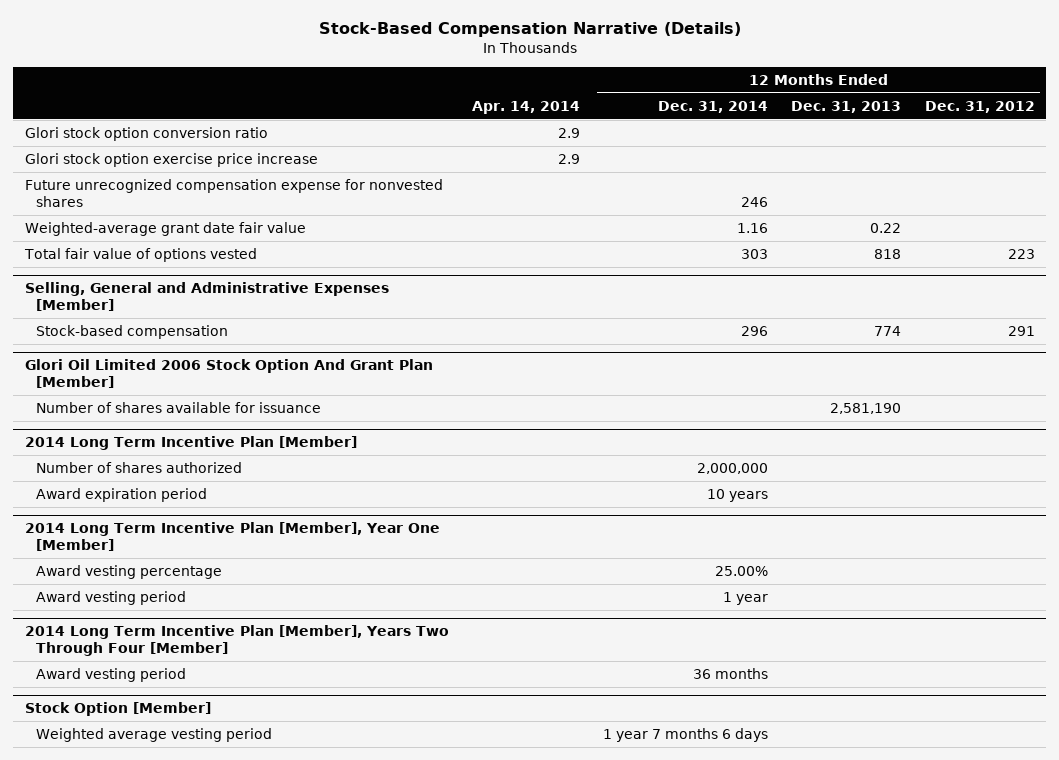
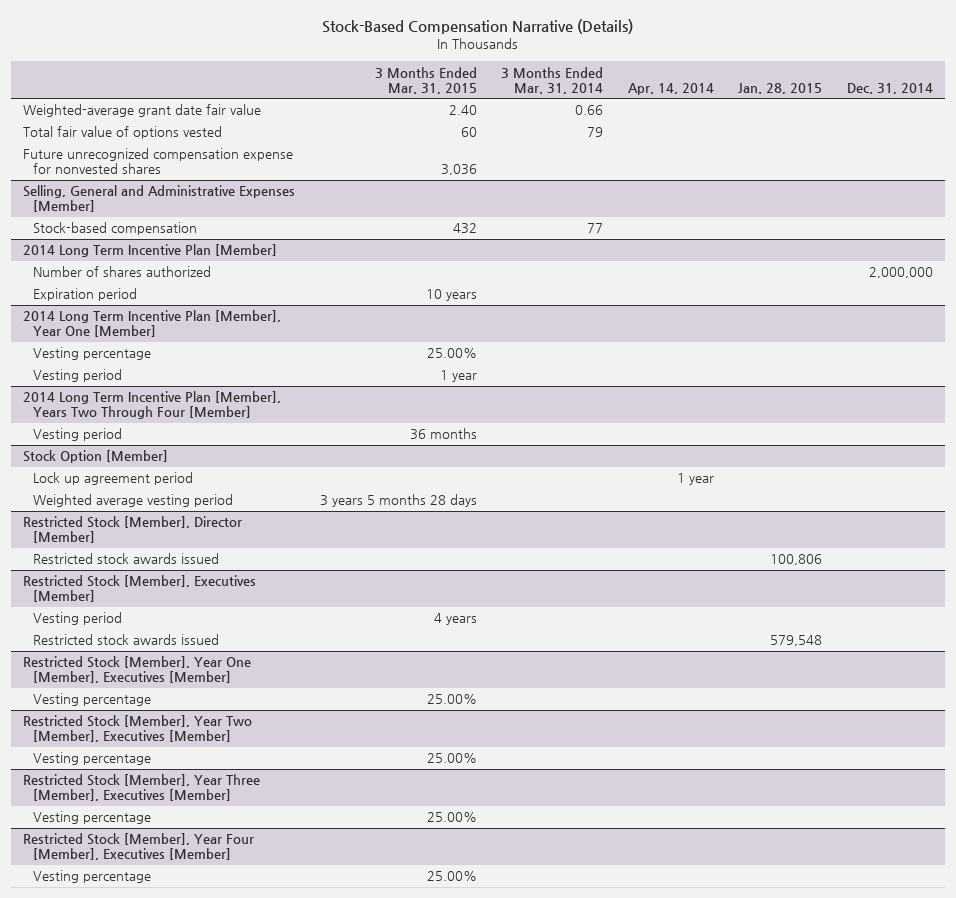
- | Apr. 14, 2014 | 12 Months Ended Dec. 31, 2014 | 12 Months Ended Dec. 31, 2013 | 12 Months Ended Dec. 31, 2012
+ | 3 Months Ended Mar. 31, 2015 | 3 Months Ended Mar. 31, 2014 | Apr. 14, 2014 | Jan. 28, 2015 | Dec. 31, 2014
- Glori stock option conversion ratio | 2.9 | | |
- Glori stock option exercise price increase | 2.9 | | |
moved down: Future unrecognized compensation expense for nonvested shares | 3,036 | | | |
- Glori Oil Limited 2006 Stock Option And Grant Plan [Member]
- Number of shares available for issuance | | | 2,581,190 |
@ 2014 Long Term Incentive Plan [Member]
- Award expiration period | | 10 years | |
+ Expiration period | 10 years | | | |
@ 2014 Long Term Incentive Plan [Member], Year One [Member]
- Award vesting percentage | | 25.00% | |
- Award vesting period | | 1 year | |
+ Vesting percentage | 25.00% | | | |
+ Vesting period | 1 year | | | |
@ 2014 Long Term Incentive Plan [Member], Years Two Through Four [Member]
- Award vesting period | | 36 months | |
+ Vesting period | 36 months | | | |
@ Stock Option [Member]
+ Lock up agreement period | | | 1 year | |
+ Restricted Stock [Member], Director [Member]
+ Restricted stock awards issued | | | | 100,806 |
+ Restricted Stock [Member], Executives [Member]
+ Vesting period | 4 years | | | |
+ Restricted stock awards issued | | | | 579,548 |
+ Restricted Stock [Member], Year One [Member], Executives [Member]
+ Vesting percentage | 25.00% | | | |
+ Restricted Stock [Member], Year Two [Member], Executives [Member]
+ Vesting percentage | 25.00% | | | |
+ Restricted Stock [Member], Year Three [Member], Executives [Member]
+ Vesting percentage | 25.00% | | | |
+ Restricted Stock [Member], Year Four [Member], Executives [Member]
+ Vesting percentage | 25.00% | | | |

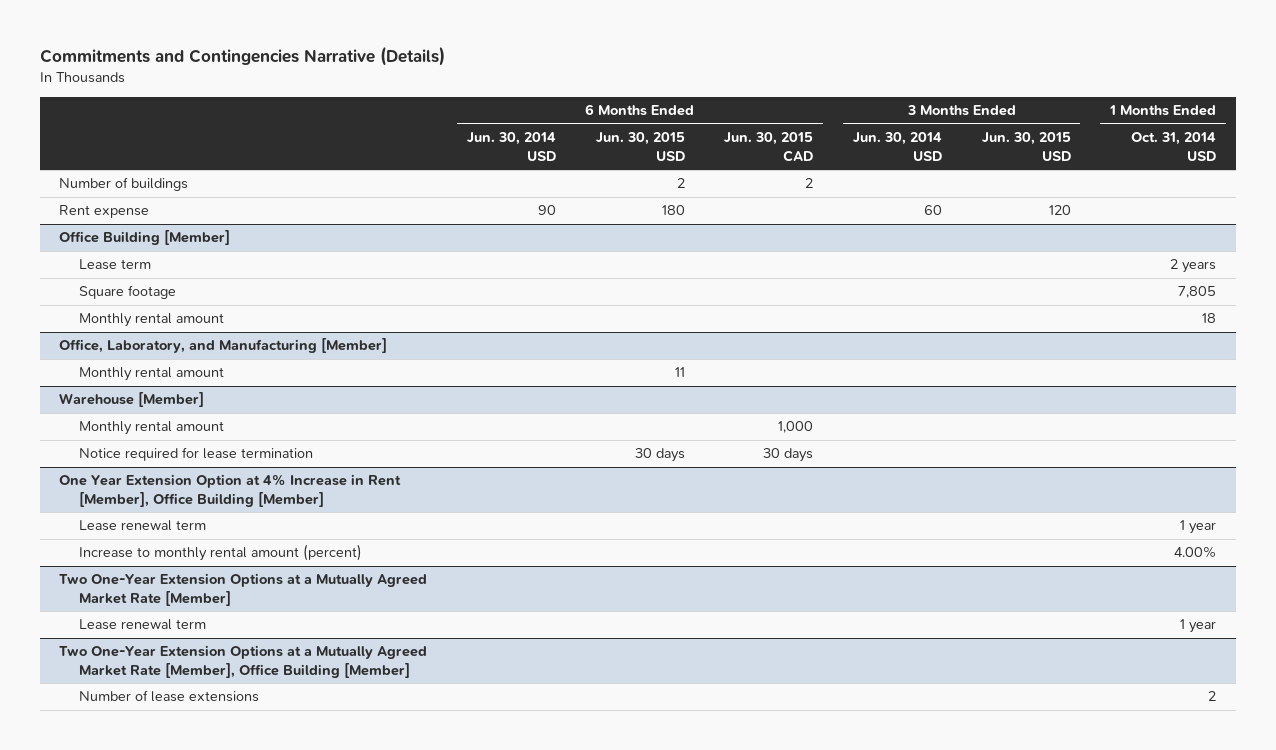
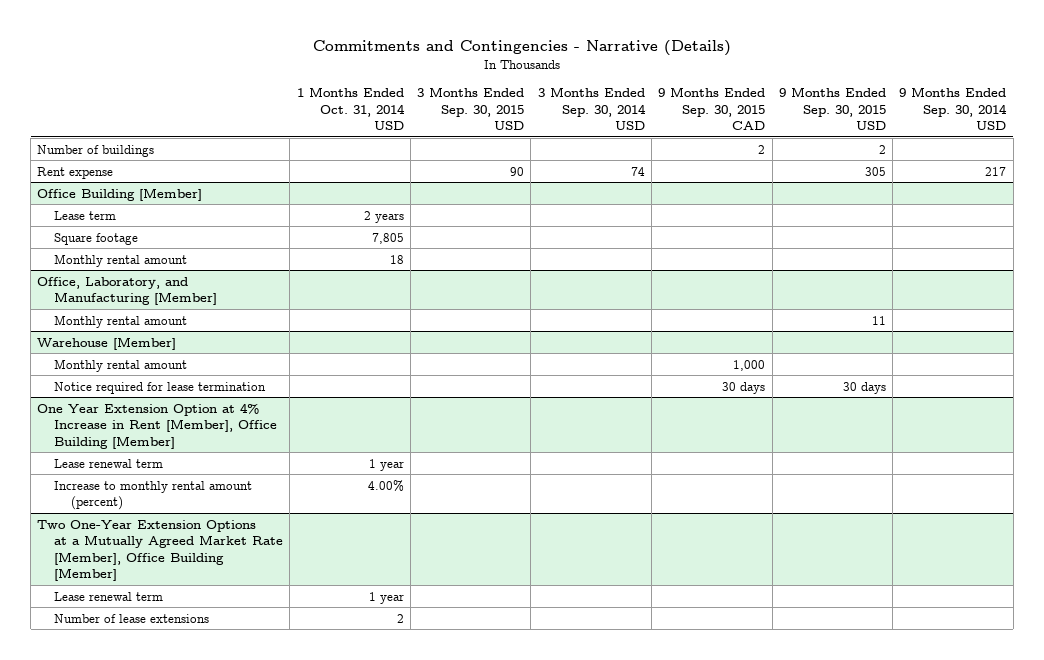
- Commitments and Contingencies Narrative (Details)
+ Commitments and Contingencies - Narrative (Details)
- | 6 Months Ended Jun. 30, 2014 USD | 6 Months Ended Jun. 30, 2015 USD | 6 Months Ended Jun. 30, 2015 CAD | 3 Months Ended Jun. 30, 2014 USD | 3 Months Ended Jun. 30, 2015 USD | 1 Months Ended Oct. 31, 2014 USD
+ | 1 Months Ended Oct. 31, 2014 USD | 3 Months Ended Sep. 30, 2015 USD | 3 Months Ended Sep. 30, 2014 USD | 9 Months Ended Sep. 30, 2015 CAD | 9 Months Ended Sep. 30, 2015 USD | 9 Months Ended Sep. 30, 2014 USD
- Two One-Year Extension Options at a Mutually Agreed Market Rate [Member]
- Lease renewal term | | | | | | 1 year
@ Two One-Year Extension Options at a Mutually Agreed Market Rate [Member], Office Building [Member]
+ Lease renewal term | 1 year | | | | |

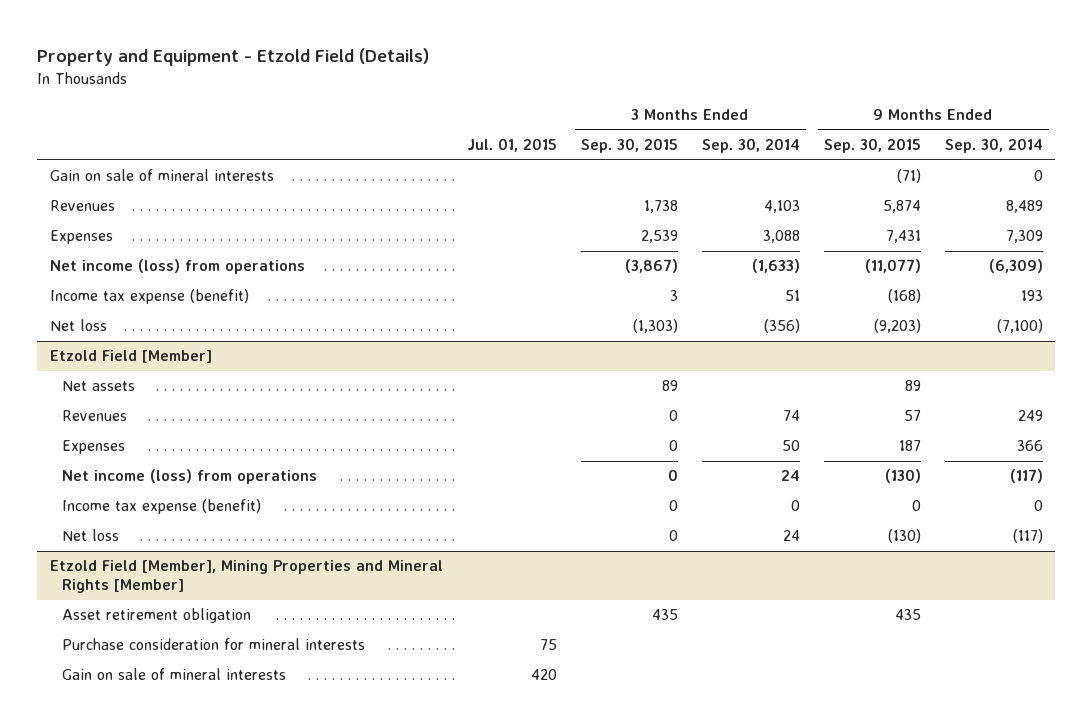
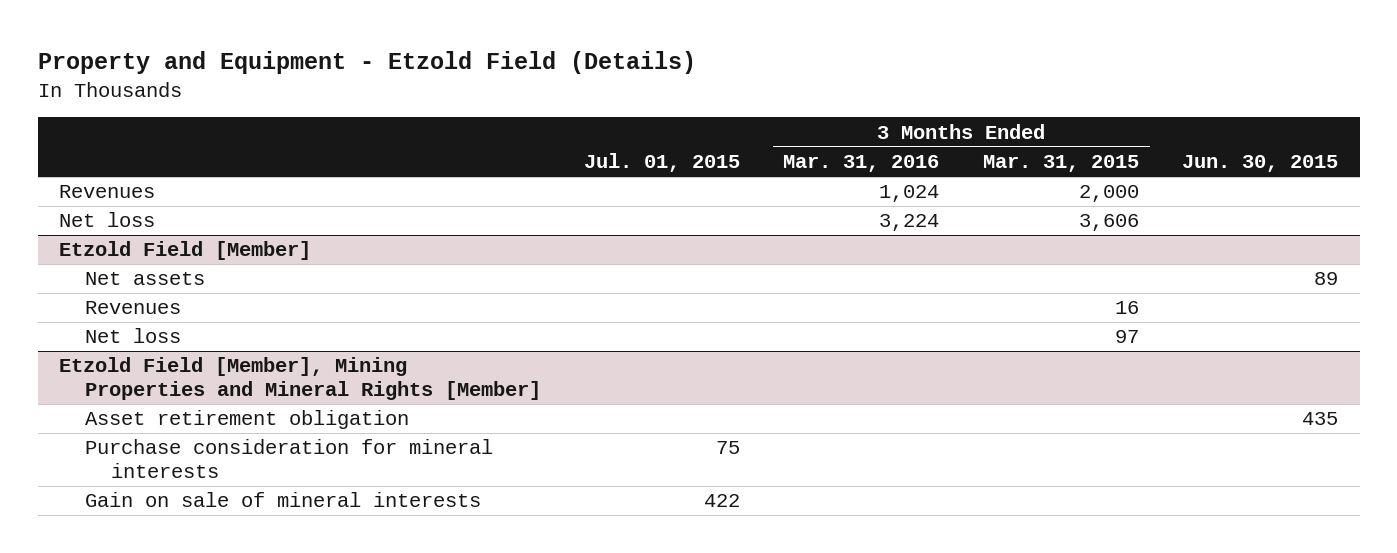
- | Jul. 01, 2015 | 3 Months Ended Sep. 30, 2015 | 3 Months Ended Sep. 30, 2014 | 9 Months Ended Sep. 30, 2015 | 9 Months Ended Sep. 30, 2014
+ | Jul. 01, 2015 | 3 Months Ended Mar. 31, 2016 | 3 Months Ended Mar. 31, 2015 | Jun. 30, 2015
- Gain on sale of mineral interests | | | | (71) | 0
- Expenses | | 2,539 | 3,088 | 7,431 | 7,309
- Net income (loss) from operations | | (3,867) | (1,633) | (11,077) | (6,309)
- Income tax expense (benefit) | | 3 | 51 | (168) | 193
@ Etzold Field [Member]
- Expenses | | 0 | 50 | 187 | 366
- Net income (loss) from operations | | 0 | 24 | (130) | (117)
- Income tax expense (benefit) | | 0 | 0 | 0 | 0
@ Etzold Field [Member], Mining Properties and Mineral Rights [Member]
- Gain on sale of mineral interests | 420 | | | |
+ Gain on sale of mineral interests | 422 | | |

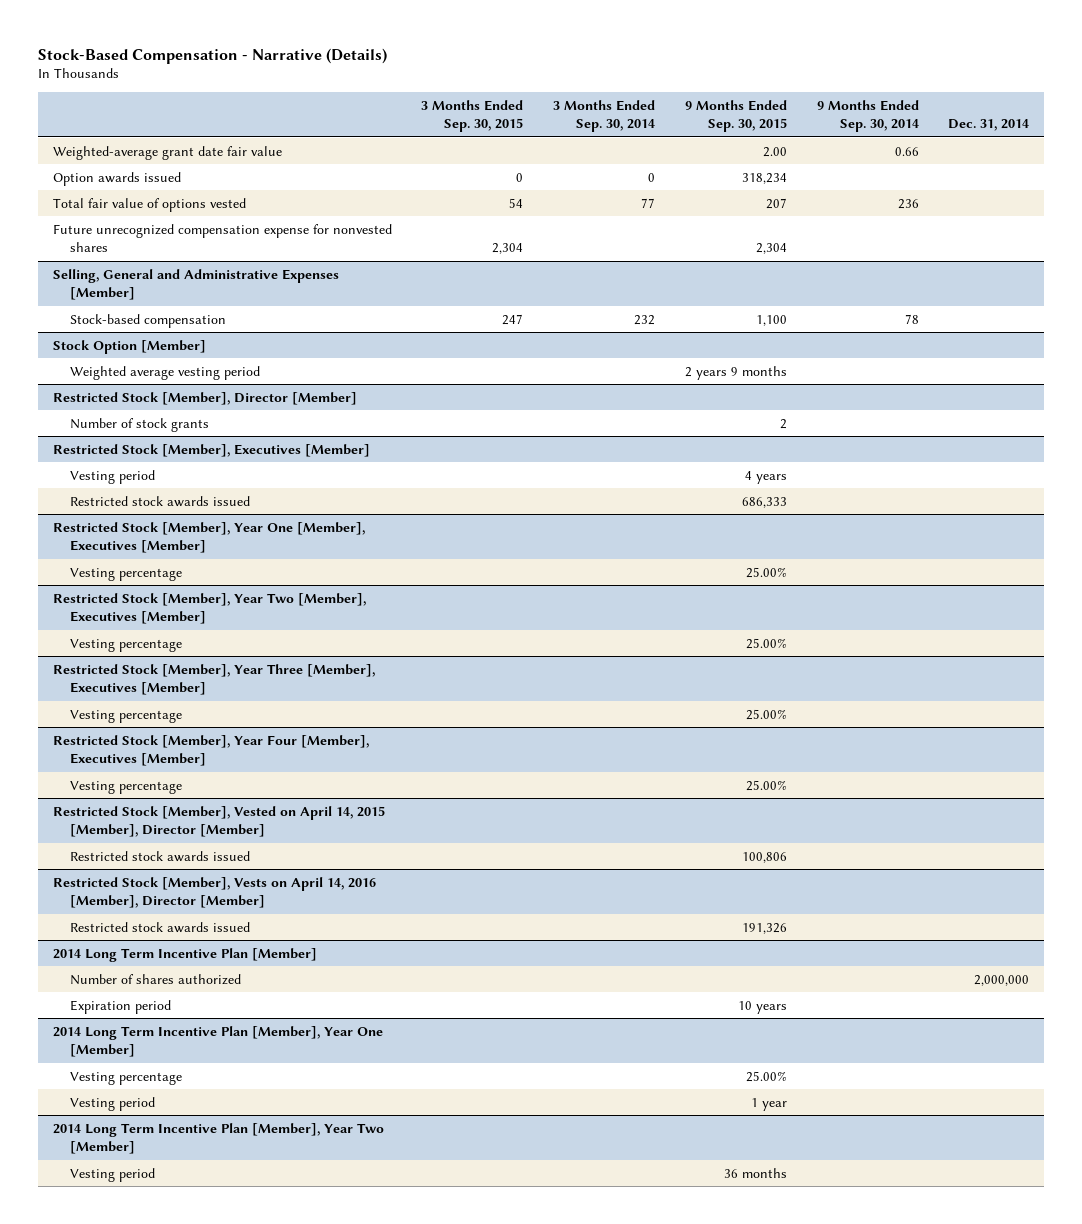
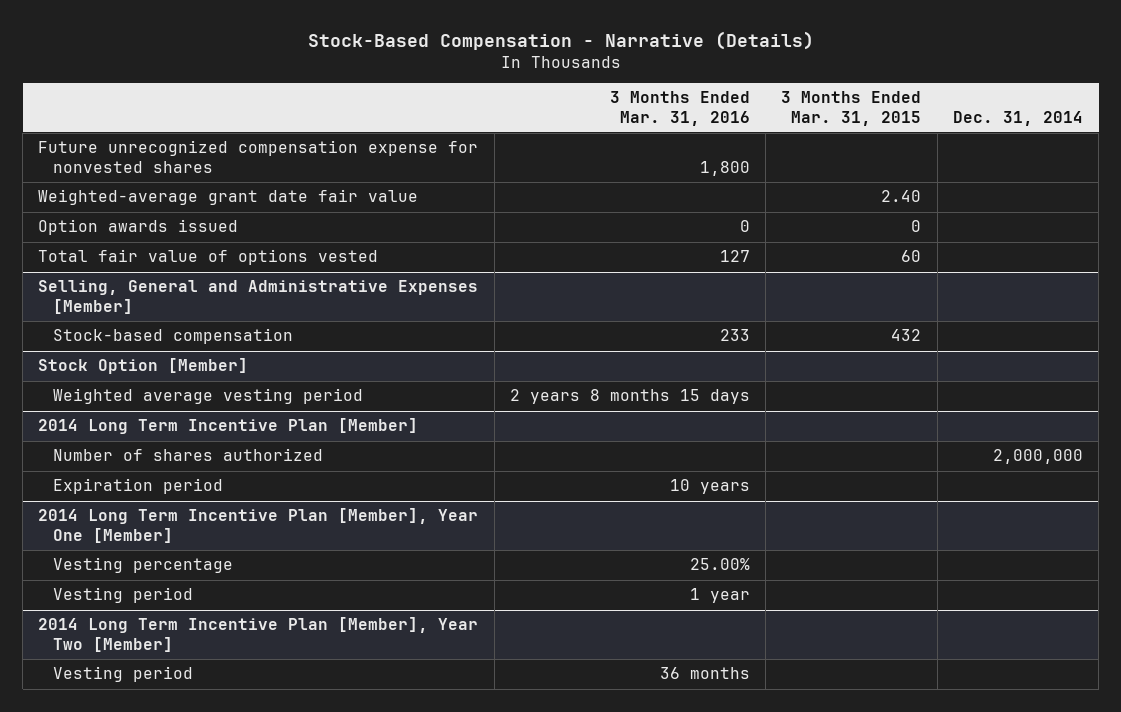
- | 3 Months Ended Sep. 30, 2015 | 3 Months Ended Sep. 30, 2014 | 9 Months Ended Sep. 30, 2015 | 9 Months Ended Sep. 30, 2014 | Dec. 31, 2014
+ | 3 Months Ended Mar. 31, 2016 | 3 Months Ended Mar. 31, 2015 | Dec. 31, 2014
moved up: Future unrecognized compensation expense for nonvested shares | 1,800 | |
- Restricted Stock [Member], Director [Member]
- Number of stock grants | | | 2 | |
- Restricted Stock [Member], Executives [Member]
- Vesting period | | | 4 years | |
- Restricted stock awards issued | | | 686,333 | |
- Restricted Stock [Member], Year One [Member], Executives [Member]
- Vesting percentage | | | 25.00% | |
- Restricted Stock [Member], Year Two [Member], Executives [Member]
- Vesting percentage | | | 25.00% | |
- Restricted Stock [Member], Year Three [Member], Executives [Member]
- Vesting percentage | | | 25.00% | |
- Restricted Stock [Member], Year Four [Member], Executives [Member]
- Vesting percentage | | | 25.00% | |
- Restricted Stock [Member], Vested on April 14, 2015 [Member], Director [Member]
- Restricted stock awards issued | | | 100,806 | |
- Restricted Stock [Member], Vests on April 14, 2016 [Member], Director [Member]
- Restricted stock awards issued | | | 191,326 | |

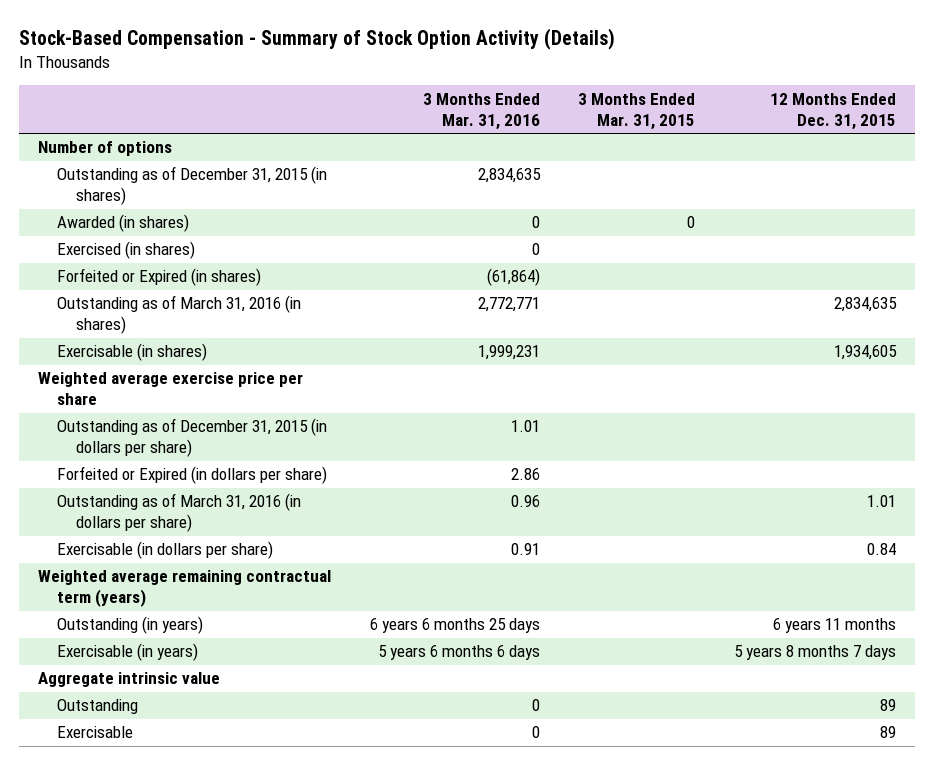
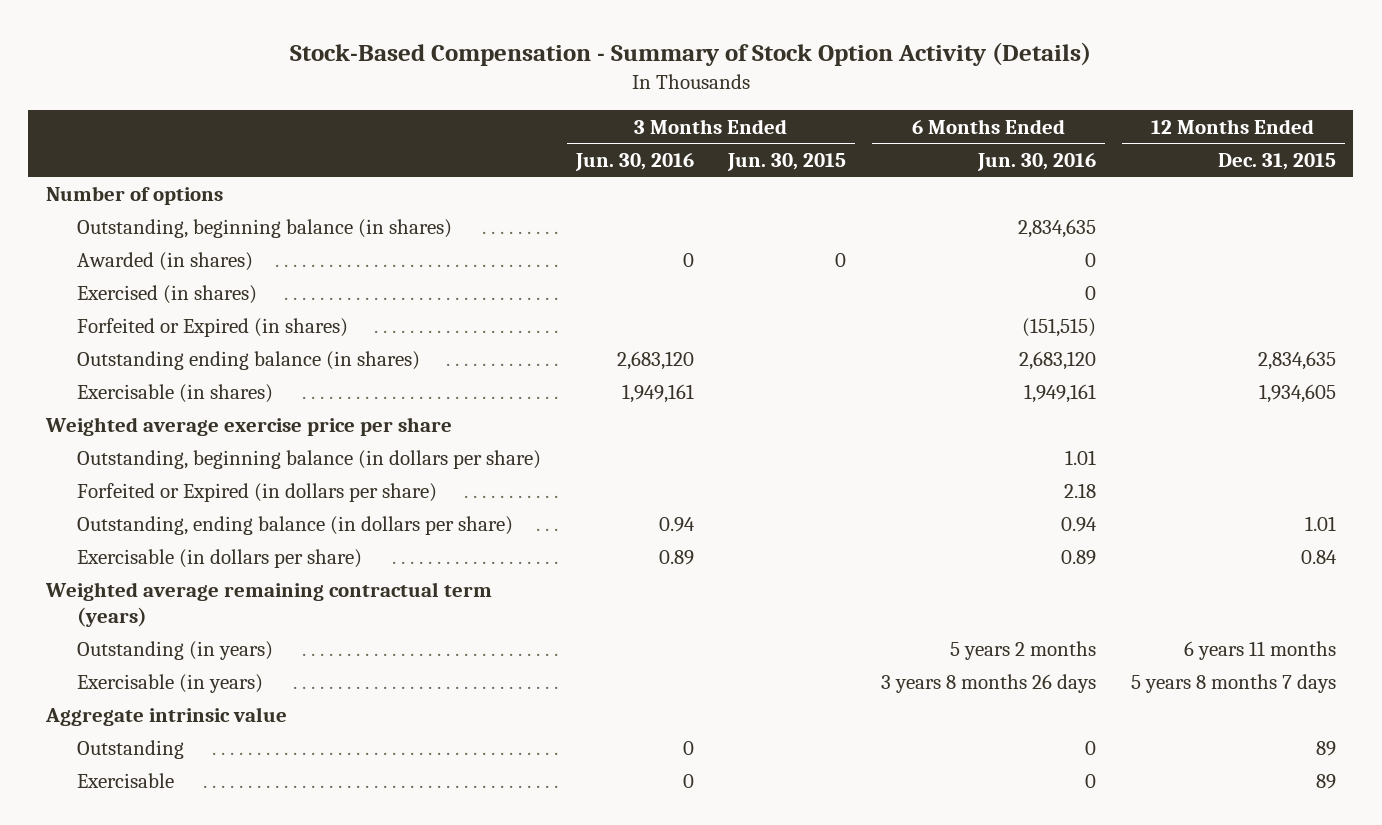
- | 3 Months Ended Mar. 31, 2016 | 3 Months Ended Mar. 31, 2015 | 12 Months Ended Dec. 31, 2015
+ | 3 Months Ended Jun. 30, 2016 | 3 Months Ended Jun. 30, 2015 | 6 Months Ended Jun. 30, 2016 | 12 Months Ended Dec. 31, 2015
- Outstanding as of December 31, 2015 (in shares) | 2,834,635 | |
+ Outstanding, beginning balance (in shares) | | | 2,834,635 |
- Outstanding as of March 31, 2016 (in shares) | 2,772,771 | | 2,834,635
+ Outstanding ending balance (in shares) | 2,683,120 | | 2,683,120 | 2,834,635
- Outstanding as of December 31, 2015 (in dollars per share) | 1.01 | |
+ Outstanding, beginning balance (in dollars per share) | | | 1.01 |
- Outstanding as of March 31, 2016 (in dollars per share) | 0.96 | | 1.01
+ Outstanding, ending balance (in dollars per share) | 0.94 | | 0.94 | 1.01

